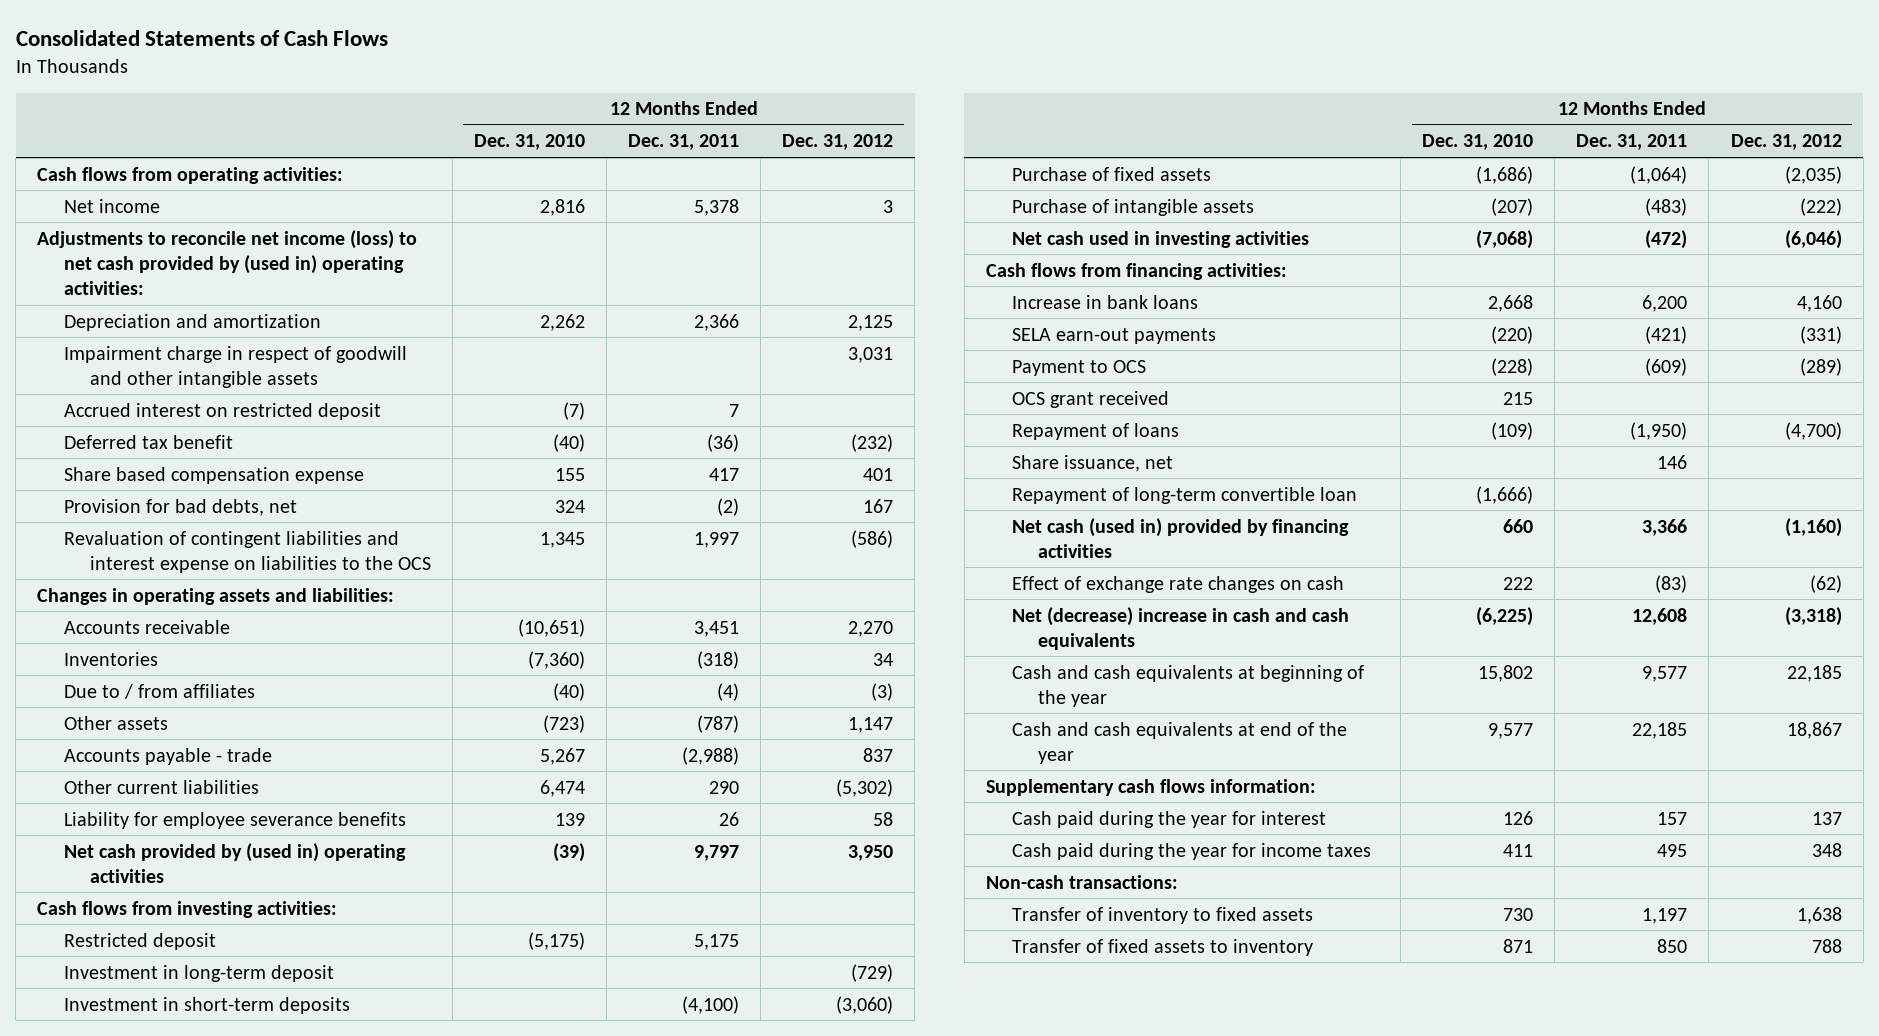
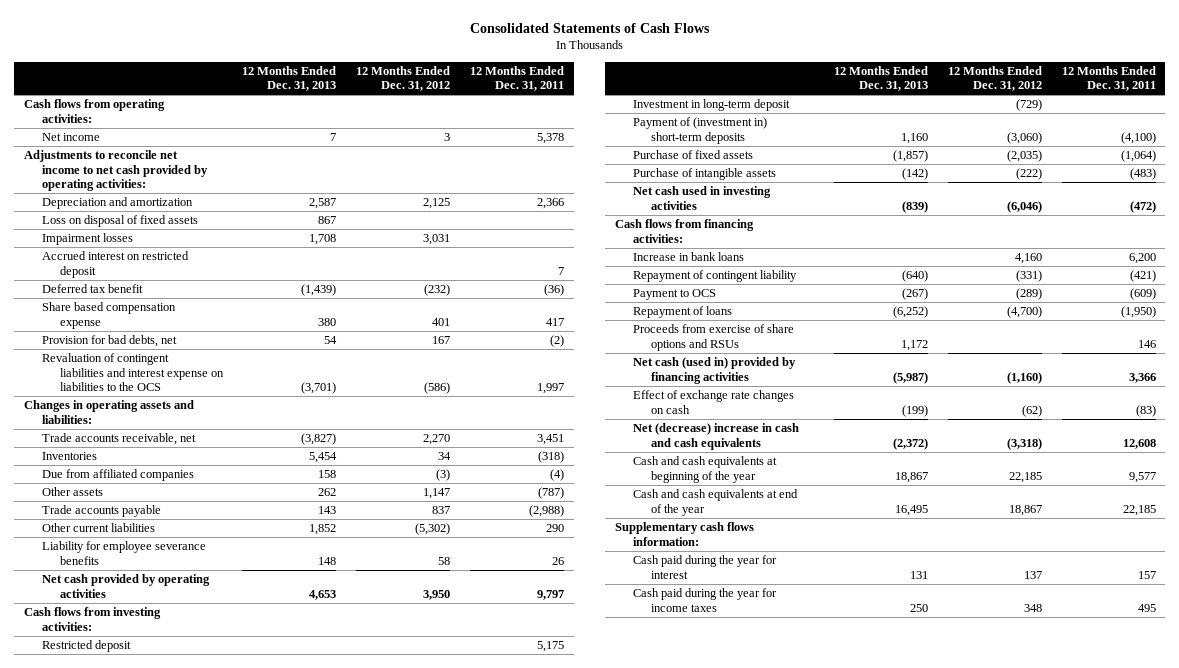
- | 12 Months Ended Dec. 31, 2010 | 12 Months Ended Dec. 31, 2011 | 12 Months Ended Dec. 31, 2012
+ | 12 Months Ended Dec. 31, 2013 | 12 Months Ended Dec. 31, 2012 | 12 Months Ended Dec. 31, 2011
- Adjustments to reconcile net income (loss) to net cash provided by (used in) operating activities:
+ Adjustments to reconcile net income to net cash provided by operating activities:
- Impairment charge in respect of goodwill and other intangible assets | | | 3,031
+ Loss on disposal of fixed assets | 867 | |
+ Impairment losses | 1,708 | 3,031 |
- Accounts receivable | (10,651) | 3,451 | 2,270
+ Trade accounts receivable, net | (3,827) | 2,270 | 3,451
- Due to / from affiliates | (40) | (4) | (3)
+ Due from affiliated companies | 158 | (3) | (4)
- Accounts payable - trade | 5,267 | (2,988) | 837
+ Trade accounts payable | 143 | 837 | (2,988)
- Net cash provided by (used in) operating activities | (39) | 9,797 | 3,950
+ Net cash provided by operating activities | 4,653 | 3,950 | 9,797
- Investment in short-term deposits | | (4,100) | (3,060)
+ Payment of (investment in) short-term deposits | 1,160 | (3,060) | (4,100)
- SELA earn-out payments | (220) | (421) | (331)
+ Repayment of contingent liability | (640) | (331) | (421)
- OCS grant received | 215 | |
- Share issuance, net | | 146 |
- Repayment of long-term convertible loan | (1,666) | |
+ Proceeds from exercise of share options and RSUs | 1,172 | | 146
- Non-cash transactions:
- Transfer of inventory to fixed assets | 730 | 1,197 | 1,638
- Transfer of fixed assets to inventory | 871 | 850 | 788

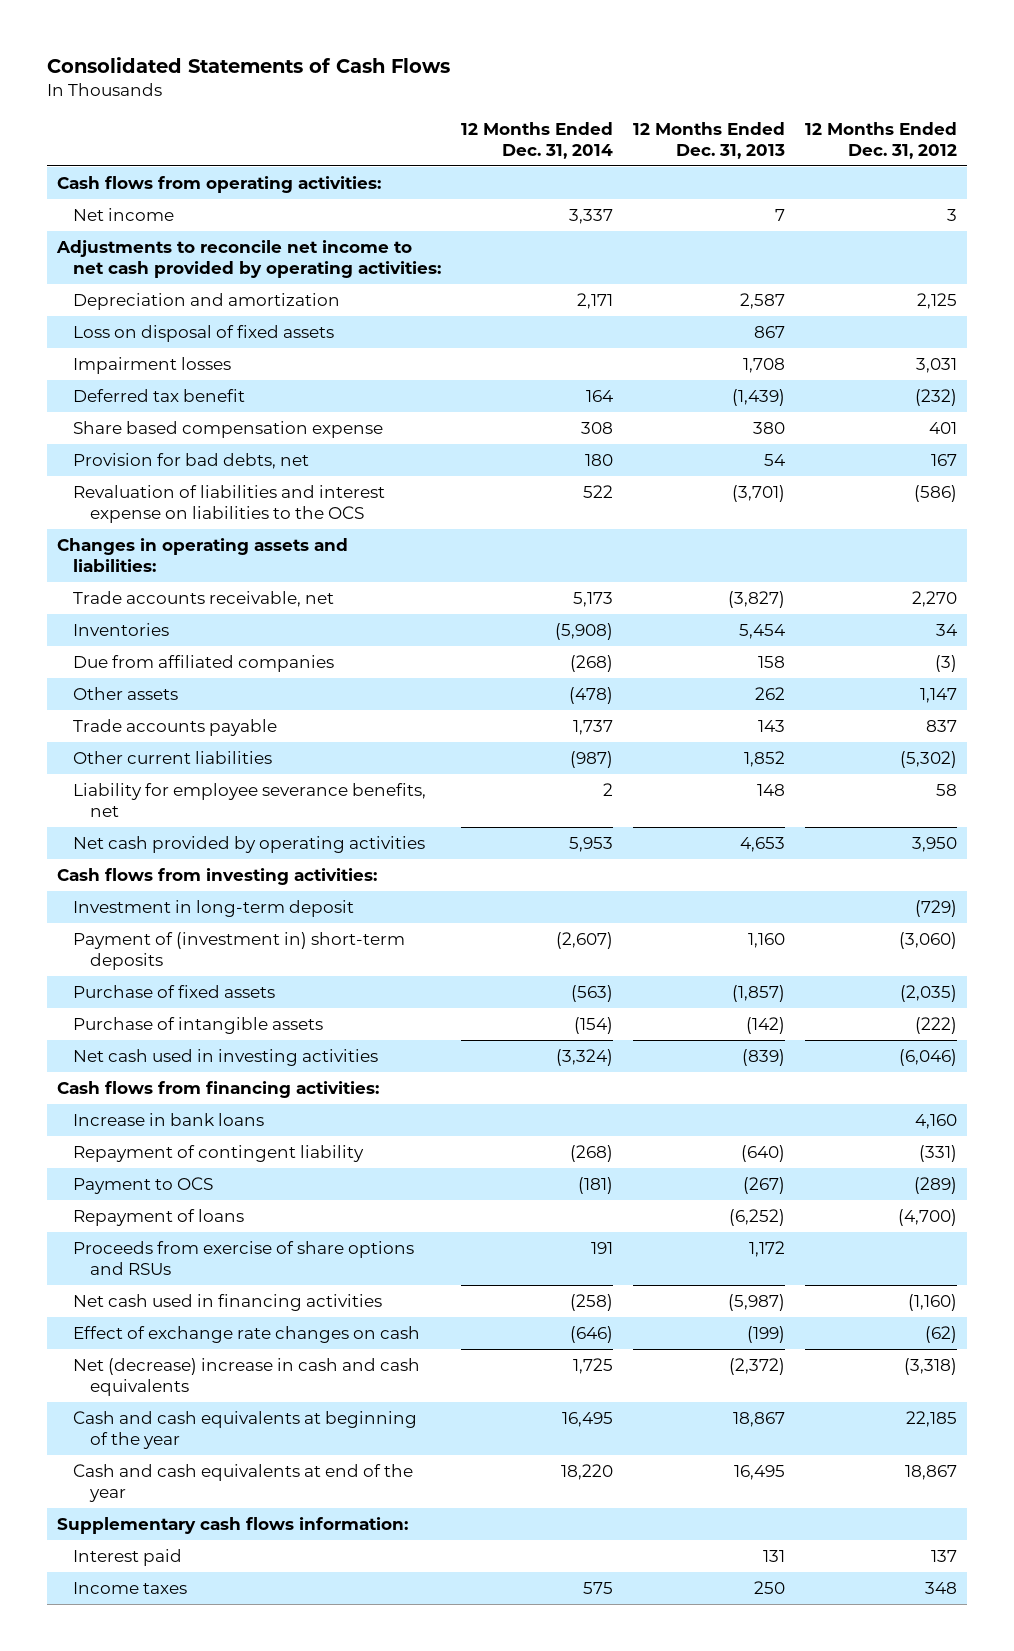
- | 12 Months Ended Dec. 31, 2013 | 12 Months Ended Dec. 31, 2012 | 12 Months Ended Dec. 31, 2011
+ | 12 Months Ended Dec. 31, 2014 | 12 Months Ended Dec. 31, 2013 | 12 Months Ended Dec. 31, 2012
- Accrued interest on restricted deposit | | | 7
- Revaluation of contingent liabilities and interest expense on liabilities to the OCS | (3,701) | (586) | 1,997
+ Revaluation of liabilities and interest expense on liabilities to the OCS | 522 | (3,701) | (586)
- Liability for employee severance benefits | 148 | 58 | 26
+ Liability for employee severance benefits, net | 2 | 148 | 58
- Restricted deposit | | | 5,175
- Net cash (used in) provided by financing activities | (5,987) | (1,160) | 3,366
+ Net cash used in financing activities | (258) | (5,987) | (1,160)
- Cash paid during the year for interest | 131 | 137 | 157
- Cash paid during the year for income taxes | 250 | 348 | 495
+ Interest paid | | 131 | 137
+ Income taxes | 575 | 250 | 348

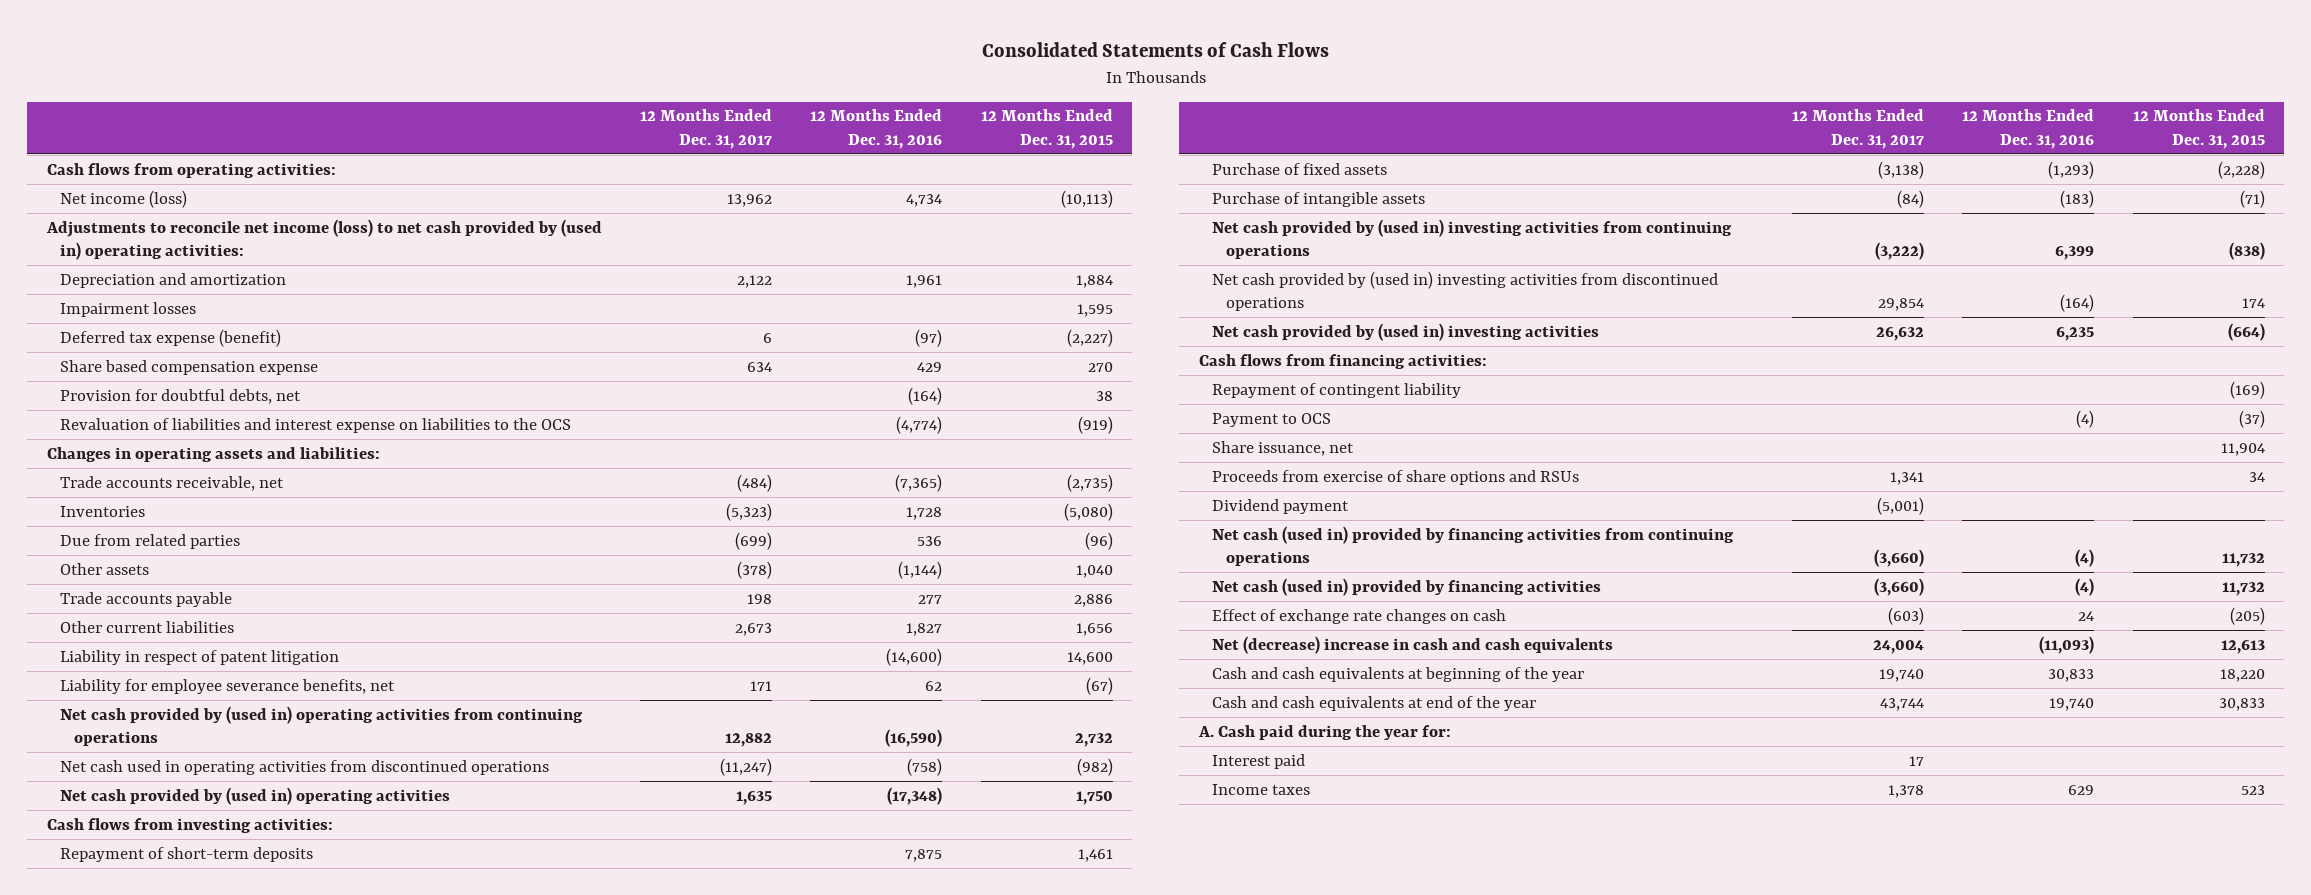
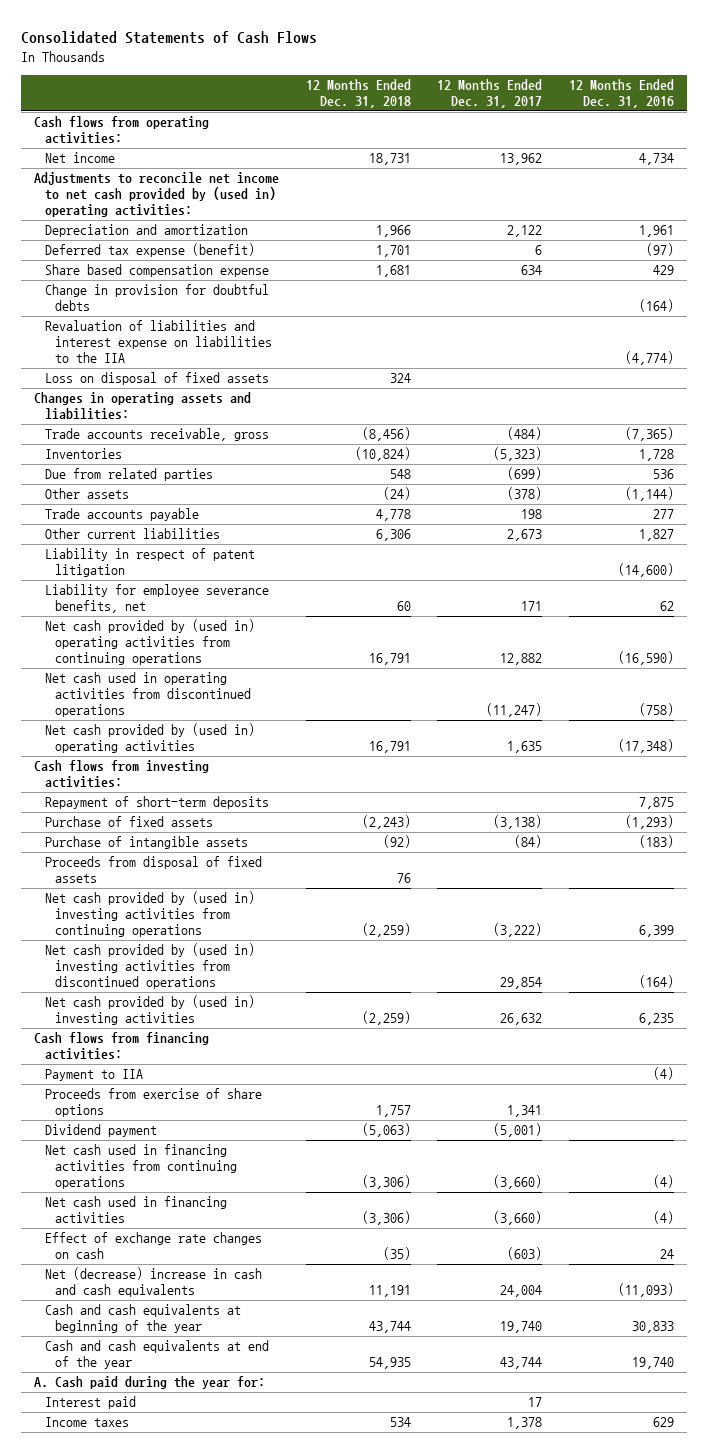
- | 12 Months Ended Dec. 31, 2017 | 12 Months Ended Dec. 31, 2016 | 12 Months Ended Dec. 31, 2015
+ | 12 Months Ended Dec. 31, 2018 | 12 Months Ended Dec. 31, 2017 | 12 Months Ended Dec. 31, 2016
- Net income (loss) | 13,962 | 4,734 | (10,113)
- Adjustments to reconcile net income (loss) to net cash provided by (used in) operating activities:
+ Net income | 18,731 | 13,962 | 4,734
+ Adjustments to reconcile net income to net cash provided by (used in) operating activities:
- Impairment losses | | | 1,595
- Provision for doubtful debts, net | | (164) | 38
- Revaluation of liabilities and interest expense on liabilities to the OCS | | (4,774) | (919)
+ Change in provision for doubtful debts | | | (164)
+ Revaluation of liabilities and interest expense on liabilities to the IIA | | | (4,774)
+ Loss on disposal of fixed assets | 324 | |
- Trade accounts receivable, net | (484) | (7,365) | (2,735)
+ Trade accounts receivable, gross | (8,456) | (484) | (7,365)
+ Proceeds from disposal of fixed assets | 76 | |
- Repayment of contingent liability | | | (169)
- Payment to OCS | | (4) | (37)
- Share issuance, net | | | 11,904
- Proceeds from exercise of share options and RSUs | 1,341 | | 34
+ Payment to IIA | | | (4)
+ Proceeds from exercise of share options | 1,757 | 1,341 |
- Net cash (used in) provided by financing activities from continuing operations | (3,660) | (4) | 11,732
- Net cash (used in) provided by financing activities | (3,660) | (4) | 11,732
+ Net cash used in financing activities from continuing operations | (3,306) | (3,660) | (4)
+ Net cash used in financing activities | (3,306) | (3,660) | (4)

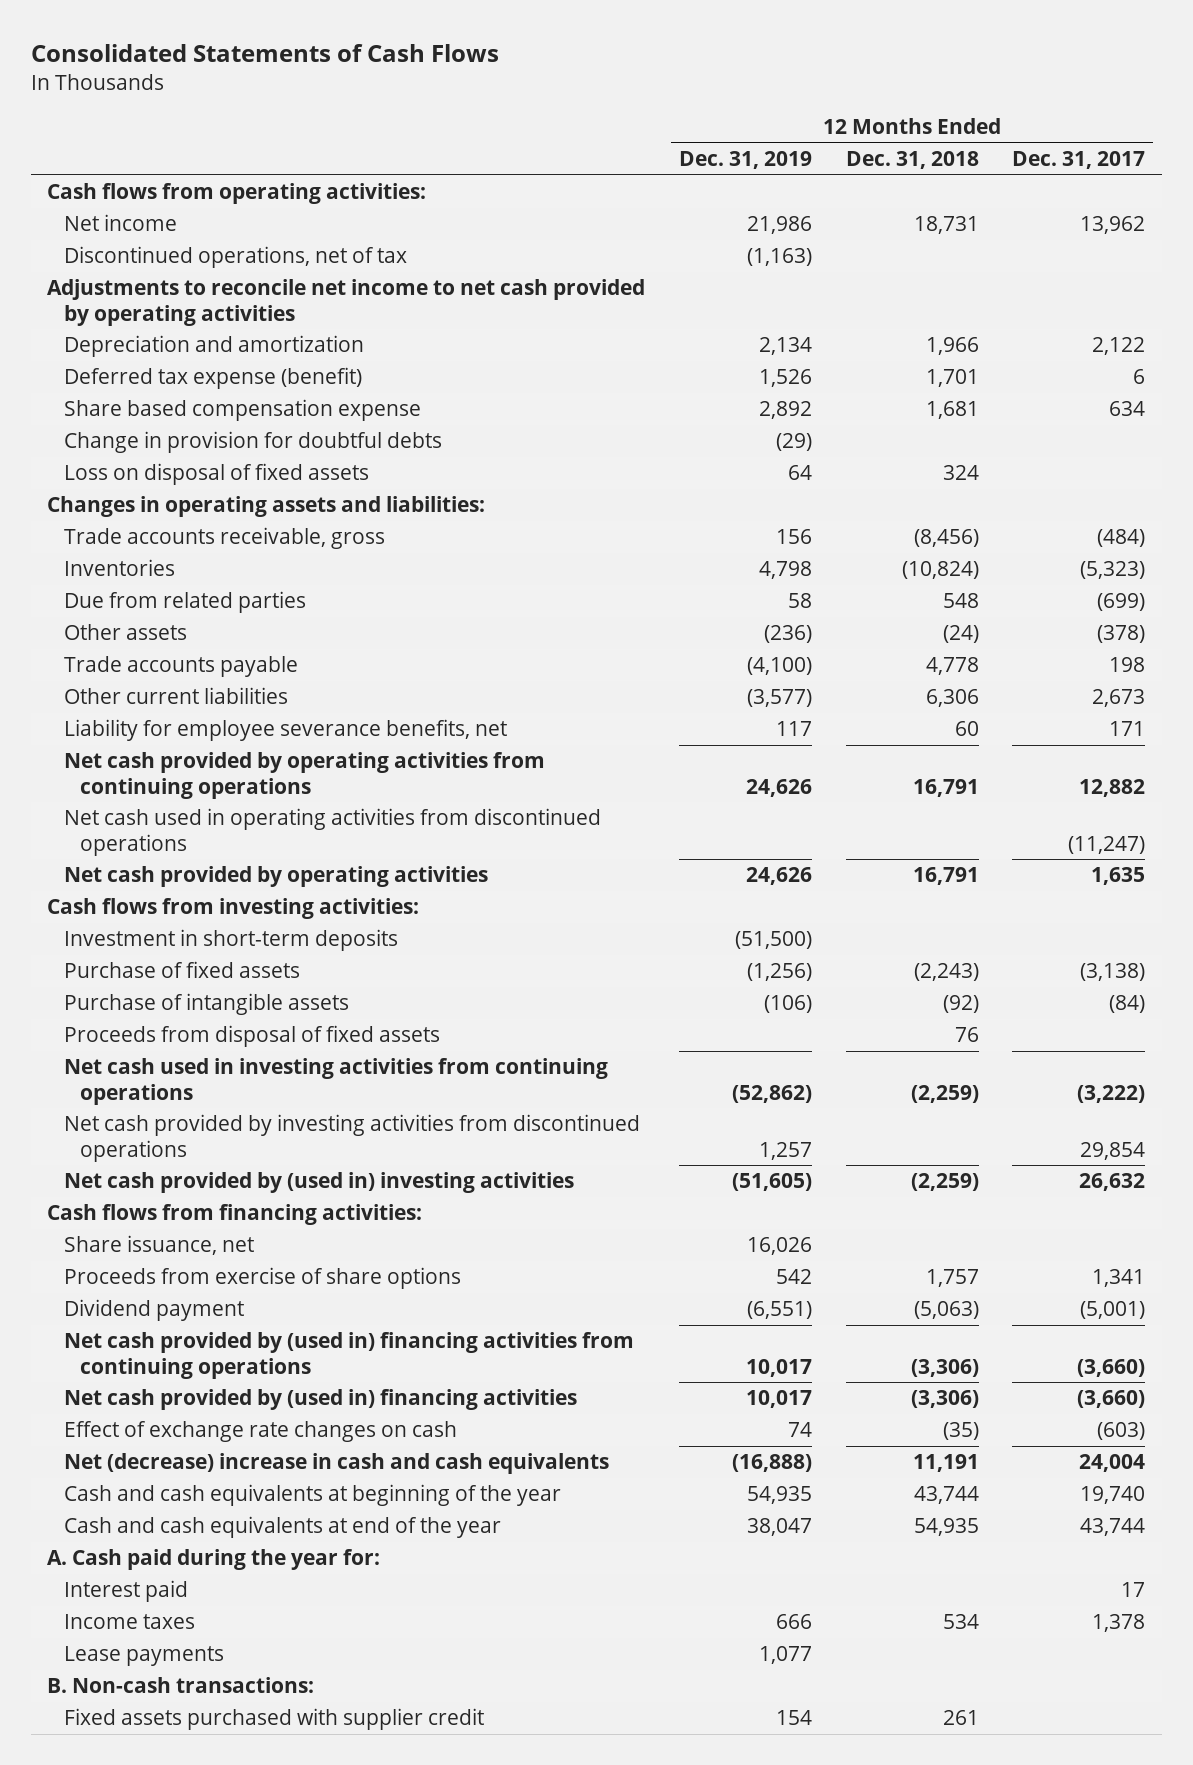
- | 12 Months Ended Dec. 31, 2018 | 12 Months Ended Dec. 31, 2017 | 12 Months Ended Dec. 31, 2016
+ | 12 Months Ended Dec. 31, 2019 | 12 Months Ended Dec. 31, 2018 | 12 Months Ended Dec. 31, 2017
- Adjustments to reconcile net income to net cash provided by (used in) operating activities:
+ Discontinued operations, net of tax | (1,163) | |
+ Adjustments to reconcile net income to net cash provided by operating activities
- Revaluation of liabilities and interest expense on liabilities to the IIA | | | (4,774)
- Liability in respect of patent litigation | | | (14,600)
- Net cash provided by (used in) operating activities from continuing operations | 16,791 | 12,882 | (16,590)
+ Net cash provided by operating activities from continuing operations | 24,626 | 16,791 | 12,882
- Net cash provided by (used in) operating activities | 16,791 | 1,635 | (17,348)
+ Net cash provided by operating activities | 24,626 | 16,791 | 1,635
- Repayment of short-term deposits | | | 7,875
+ Investment in short-term deposits | (51,500) | |
- Net cash provided by (used in) investing activities from continuing operations | (2,259) | (3,222) | 6,399
- Net cash provided by (used in) investing activities from discontinued operations | | 29,854 | (164)
+ Net cash used in investing activities from continuing operations | (52,862) | (2,259) | (3,222)
+ Net cash provided by investing activities from discontinued operations | 1,257 | | 29,854
- Payment to IIA | | | (4)
+ Share issuance, net | 16,026 | |
- Net cash used in financing activities from continuing operations | (3,306) | (3,660) | (4)
- Net cash used in financing activities | (3,306) | (3,660) | (4)
+ Net cash provided by (used in) financing activities from continuing operations | 10,017 | (3,306) | (3,660)
+ Net cash provided by (used in) financing activities | 10,017 | (3,306) | (3,660)
+ Lease payments | 1,077 | |
+ B. Non-cash transactions:
+ Fixed assets purchased with supplier credit | 154 | 261 |

